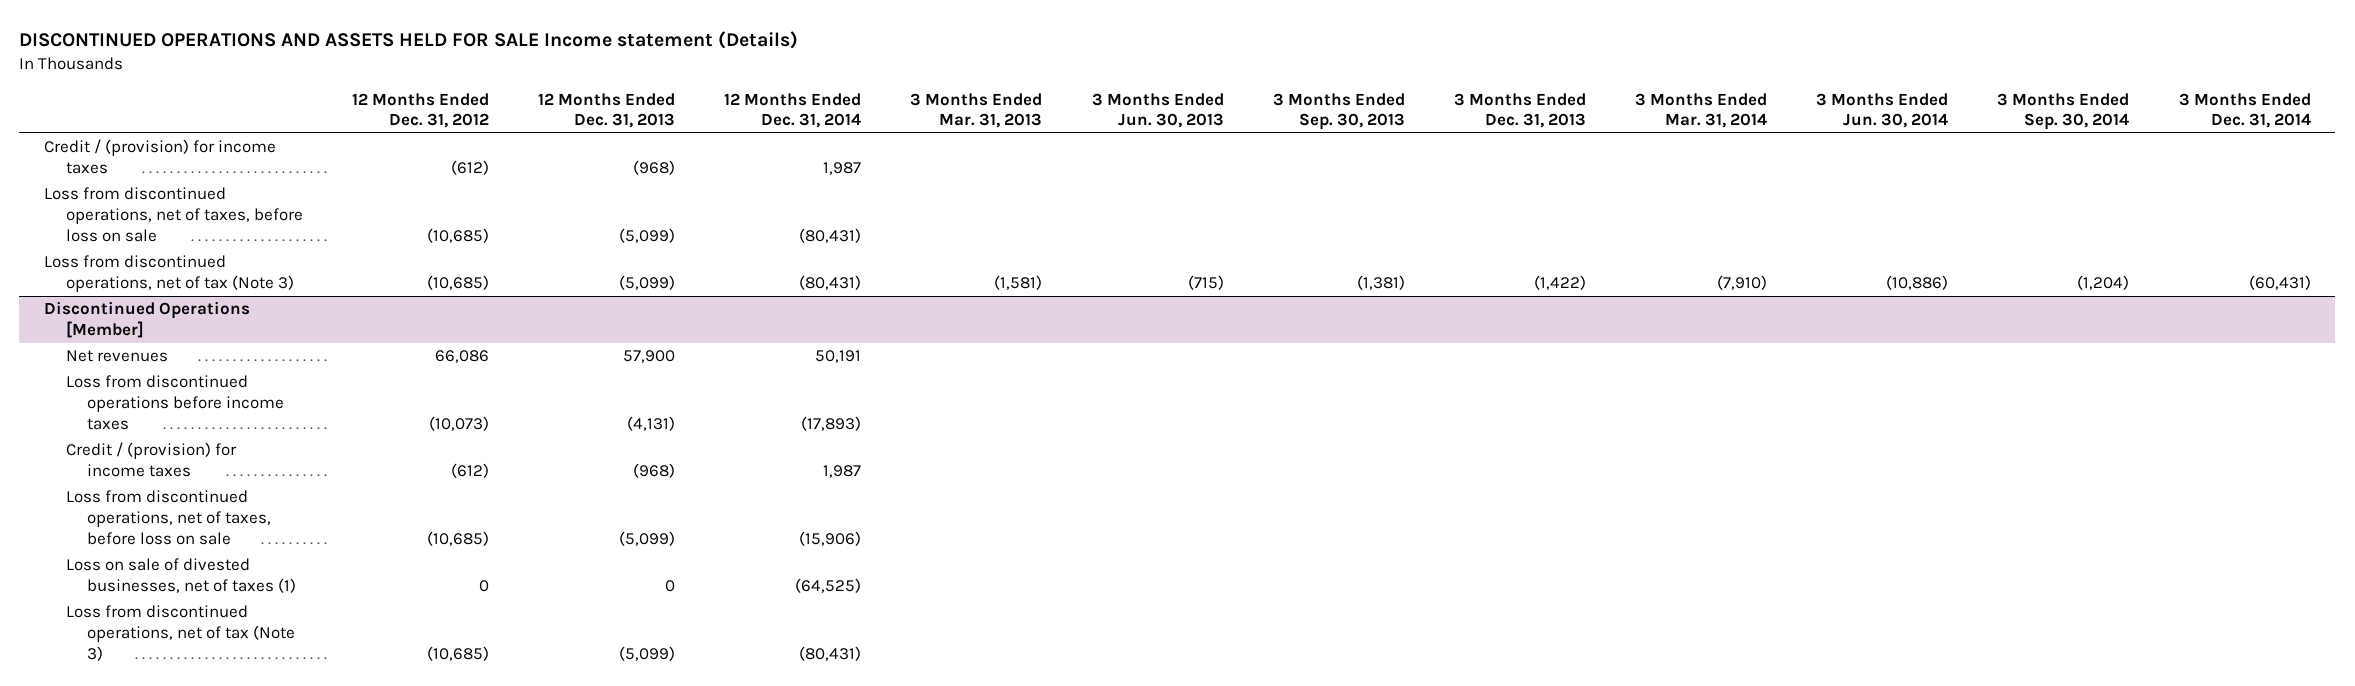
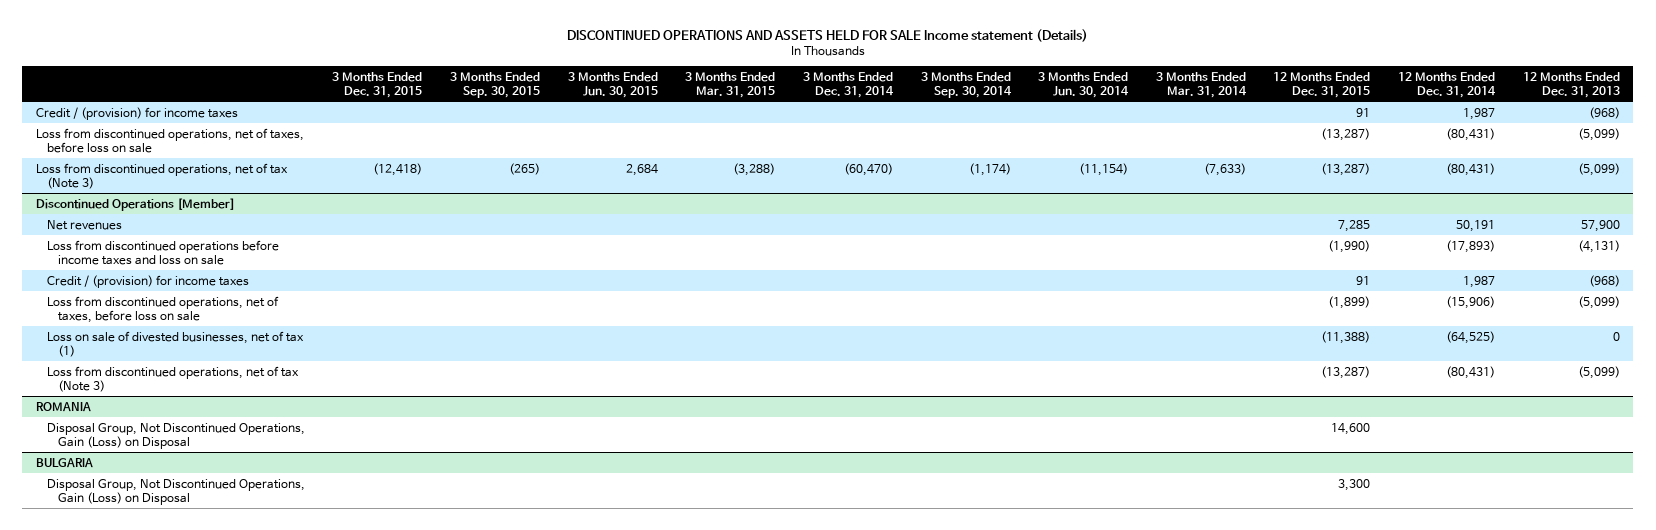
- | 12 Months Ended Dec. 31, 2012 | 12 Months Ended Dec. 31, 2013 | 12 Months Ended Dec. 31, 2014 | 3 Months Ended Mar. 31, 2013 | 3 Months Ended Jun. 30, 2013 | 3 Months Ended Sep. 30, 2013 | 3 Months Ended Dec. 31, 2013 | 3 Months Ended Mar. 31, 2014 | 3 Months Ended Jun. 30, 2014 | 3 Months Ended Sep. 30, 2014 | 3 Months Ended Dec. 31, 2014
+ | 3 Months Ended Dec. 31, 2015 | 3 Months Ended Sep. 30, 2015 | 3 Months Ended Jun. 30, 2015 | 3 Months Ended Mar. 31, 2015 | 3 Months Ended Dec. 31, 2014 | 3 Months Ended Sep. 30, 2014 | 3 Months Ended Jun. 30, 2014 | 3 Months Ended Mar. 31, 2014 | 12 Months Ended Dec. 31, 2015 | 12 Months Ended Dec. 31, 2014 | 12 Months Ended Dec. 31, 2013
- Loss from discontinued operations, net of tax (Note 3) | (10,685) | (5,099) | (80,431) | (1,581) | (715) | (1,381) | (1,422) | (7,910) | (10,886) | (1,204) | (60,431)
+ Loss from discontinued operations, net of tax (Note 3) | (12,418) | (265) | 2,684 | (3,288) | (60,470) | (1,174) | (11,154) | (7,633) | (13,287) | (80,431) | (5,099)
@ Discontinued Operations [Member]
- Loss from discontinued operations before income taxes | (10,073) | (4,131) | (17,893) | | | | | | | |
+ Loss from discontinued operations before income taxes and loss on sale | | | | | | | | | (1,990) | (17,893) | (4,131)
- Loss on sale of divested businesses, net of taxes (1) | 0 | 0 | (64,525) | | | | | | | |
+ Loss on sale of divested businesses, net of tax (1) | | | | | | | | | (11,388) | (64,525) | 0
+ ROMANIA
+ Disposal Group, Not Discontinued Operations, Gain (Loss) on Disposal | | | | | | | | | 14,600 | |
+ BULGARIA
+ Disposal Group, Not Discontinued Operations, Gain (Loss) on Disposal | | | | | | | | | 3,300 | |

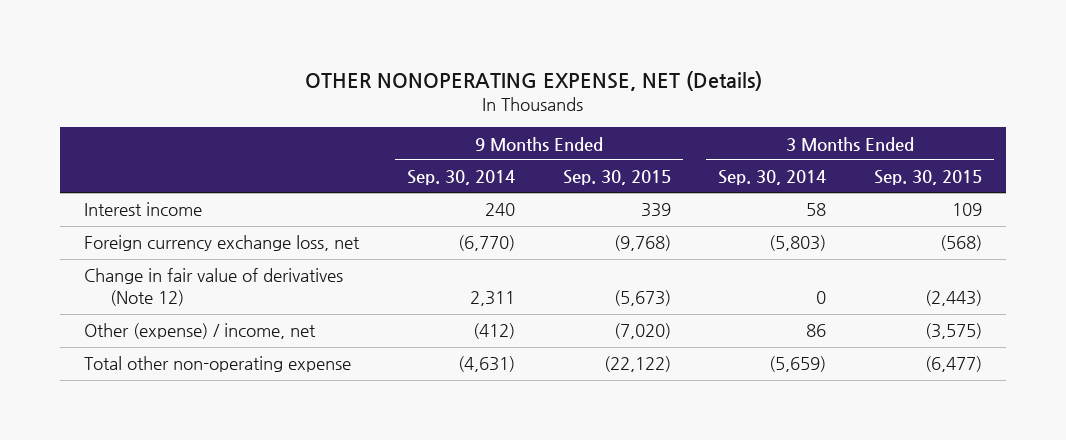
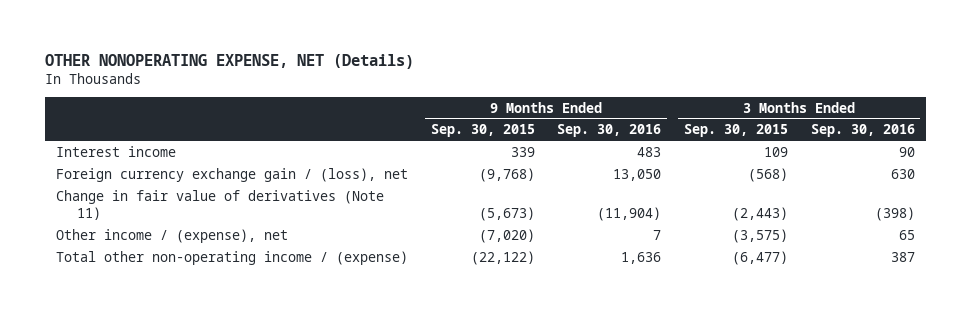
- | 9 Months Ended Sep. 30, 2014 | 9 Months Ended Sep. 30, 2015 | 3 Months Ended Sep. 30, 2014 | 3 Months Ended Sep. 30, 2015
+ | 9 Months Ended Sep. 30, 2015 | 9 Months Ended Sep. 30, 2016 | 3 Months Ended Sep. 30, 2015 | 3 Months Ended Sep. 30, 2016
- Foreign currency exchange loss, net | (6,770) | (9,768) | (5,803) | (568)
- Change in fair value of derivatives (Note 12) | 2,311 | (5,673) | 0 | (2,443)
- Other (expense) / income, net | (412) | (7,020) | 86 | (3,575)
- Total other non-operating expense | (4,631) | (22,122) | (5,659) | (6,477)
+ Foreign currency exchange gain / (loss), net | (9,768) | 13,050 | (568) | 630
+ Change in fair value of derivatives (Note 11) | (5,673) | (11,904) | (2,443) | (398)
+ Other income / (expense), net | (7,020) | 7 | (3,575) | 65
+ Total other non-operating income / (expense) | (22,122) | 1,636 | (6,477) | 387

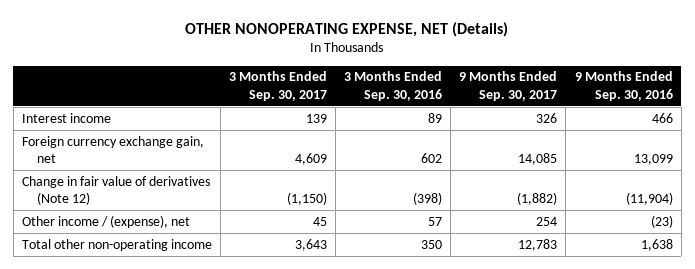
- | 9 Months Ended Sep. 30, 2015 | 9 Months Ended Sep. 30, 2016 | 3 Months Ended Sep. 30, 2015 | 3 Months Ended Sep. 30, 2016
+ | 3 Months Ended Sep. 30, 2017 | 3 Months Ended Sep. 30, 2016 | 9 Months Ended Sep. 30, 2017 | 9 Months Ended Sep. 30, 2016
- Interest income | 339 | 483 | 109 | 90
- Foreign currency exchange gain / (loss), net | (9,768) | 13,050 | (568) | 630
- Change in fair value of derivatives (Note 11) | (5,673) | (11,904) | (2,443) | (398)
- Other income / (expense), net | (7,020) | 7 | (3,575) | 65
- Total other non-operating income / (expense) | (22,122) | 1,636 | (6,477) | 387
+ Interest income | 139 | 89 | 326 | 466
+ Foreign currency exchange gain, net | 4,609 | 602 | 14,085 | 13,099
+ Change in fair value of derivatives (Note 12) | (1,150) | (398) | (1,882) | (11,904)
+ Other income / (expense), net | 45 | 57 | 254 | (23)
+ Total other non-operating income | 3,643 | 350 | 12,783 | 1,638

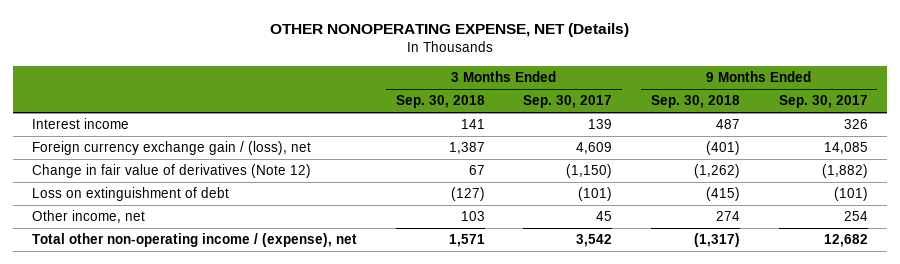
- | 3 Months Ended Sep. 30, 2017 | 3 Months Ended Sep. 30, 2016 | 9 Months Ended Sep. 30, 2017 | 9 Months Ended Sep. 30, 2016
+ | 3 Months Ended Sep. 30, 2018 | 3 Months Ended Sep. 30, 2017 | 9 Months Ended Sep. 30, 2018 | 9 Months Ended Sep. 30, 2017
- Foreign currency exchange gain, net | 4,609 | 602 | 14,085 | 13,099
+ Foreign currency exchange gain / (loss), net | 1,387 | 4,609 | (401) | 14,085
- Other income / (expense), net | 45 | 57 | 254 | (23)
- Total other non-operating income | 3,643 | 350 | 12,783 | 1,638
+ Loss on extinguishment of debt | (127) | (101) | (415) | (101)
+ Other income, net | 103 | 45 | 274 | 254
+ Total other non-operating income / (expense), net | 1,571 | 3,542 | (1,317) | 12,682

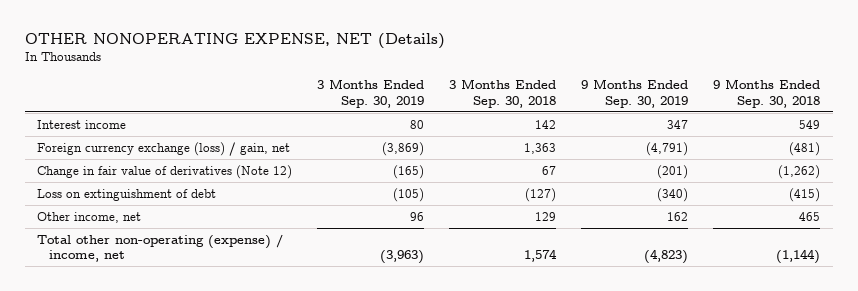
- | 3 Months Ended Sep. 30, 2018 | 3 Months Ended Sep. 30, 2017 | 9 Months Ended Sep. 30, 2018 | 9 Months Ended Sep. 30, 2017
+ | 3 Months Ended Sep. 30, 2019 | 3 Months Ended Sep. 30, 2018 | 9 Months Ended Sep. 30, 2019 | 9 Months Ended Sep. 30, 2018
- Interest income | 141 | 139 | 487 | 326
- Foreign currency exchange gain / (loss), net | 1,387 | 4,609 | (401) | 14,085
+ Interest income | 80 | 142 | 347 | 549
+ Foreign currency exchange (loss) / gain, net | (3,869) | 1,363 | (4,791) | (481)
- Other income, net | 103 | 45 | 274 | 254
- Total other non-operating income / (expense), net | 1,571 | 3,542 | (1,317) | 12,682
+ Other income, net | 96 | 129 | 162 | 465
+ Total other non-operating (expense) / income, net | (3,963) | 1,574 | (4,823) | (1,144)

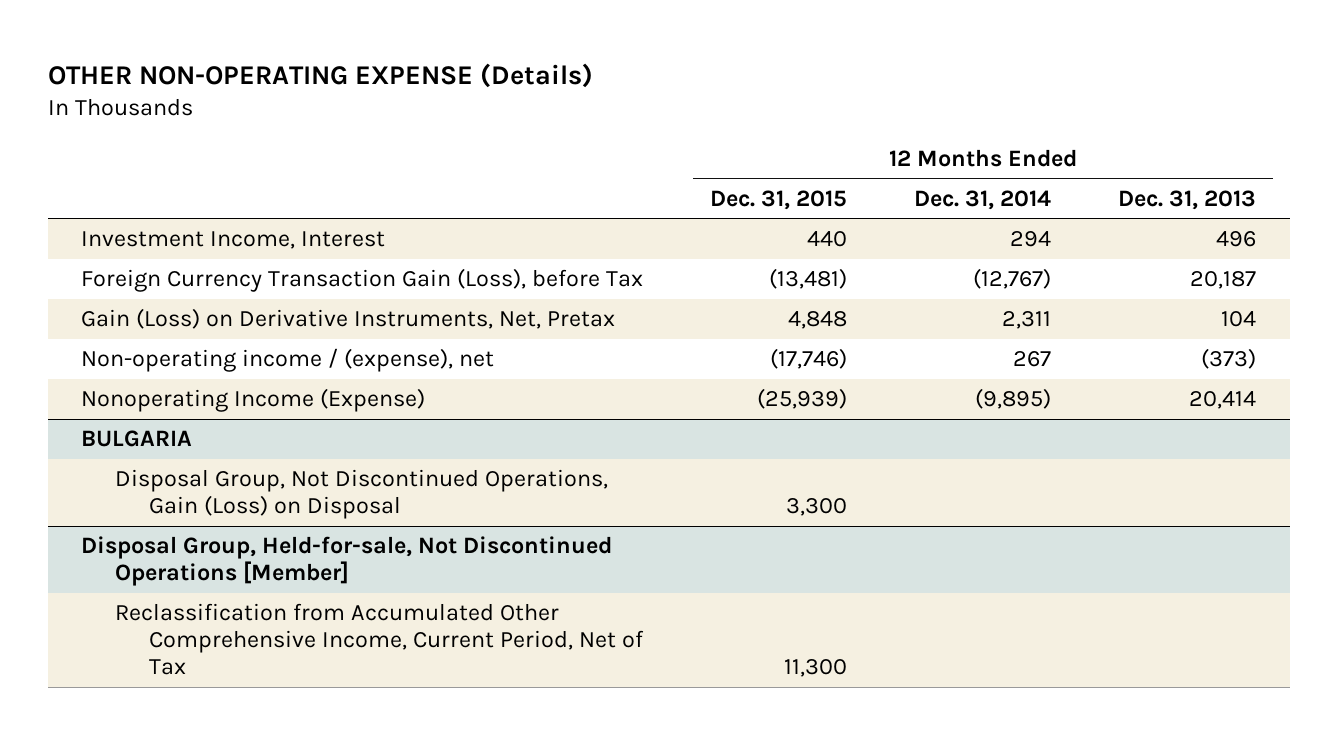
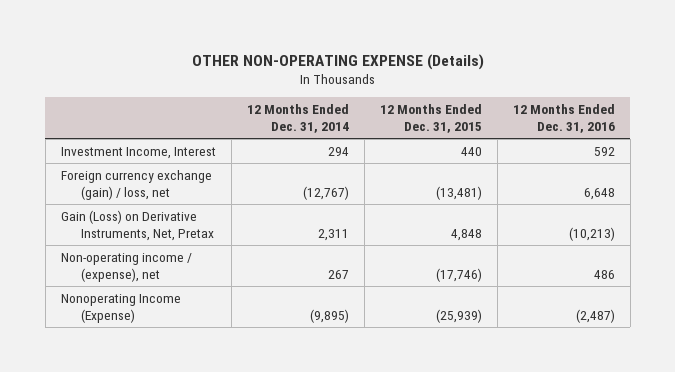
- | 12 Months Ended Dec. 31, 2015 | 12 Months Ended Dec. 31, 2014 | 12 Months Ended Dec. 31, 2013
+ | 12 Months Ended Dec. 31, 2014 | 12 Months Ended Dec. 31, 2015 | 12 Months Ended Dec. 31, 2016
- Foreign Currency Transaction Gain (Loss), before Tax | (13,481) | (12,767) | 20,187
+ Foreign currency exchange (gain) / loss, net | (12,767) | (13,481) | 6,648
- BULGARIA
- Disposal Group, Not Discontinued Operations, Gain (Loss) on Disposal | 3,300 | |
- Disposal Group, Held-for-sale, Not Discontinued Operations [Member]
- Reclassification from Accumulated Other Comprehensive Income, Current Period, Net of Tax | 11,300 | |

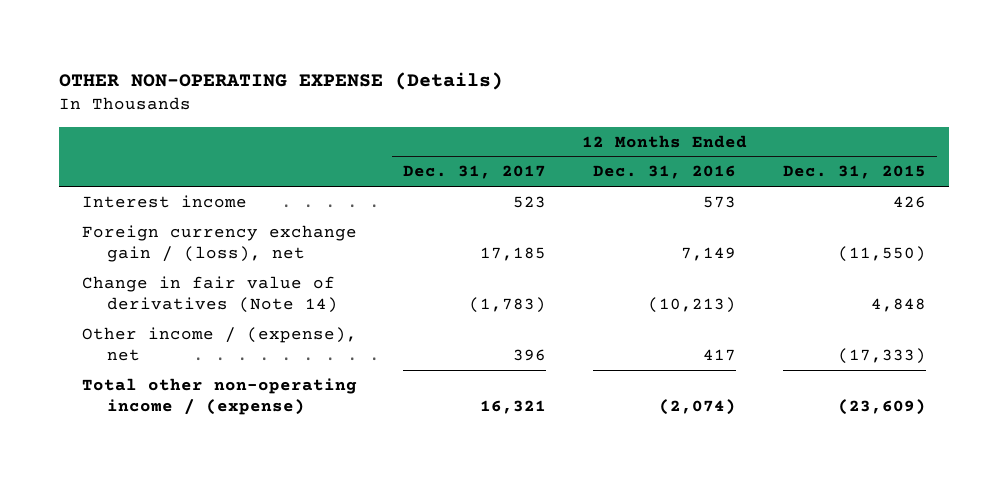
- | 12 Months Ended Dec. 31, 2014 | 12 Months Ended Dec. 31, 2015 | 12 Months Ended Dec. 31, 2016
+ | 12 Months Ended Dec. 31, 2017 | 12 Months Ended Dec. 31, 2016 | 12 Months Ended Dec. 31, 2015
- Investment Income, Interest | 294 | 440 | 592
- Foreign currency exchange (gain) / loss, net | (12,767) | (13,481) | 6,648
- Gain (Loss) on Derivative Instruments, Net, Pretax | 2,311 | 4,848 | (10,213)
- Non-operating income / (expense), net | 267 | (17,746) | 486
- Nonoperating Income (Expense) | (9,895) | (25,939) | (2,487)
+ Interest income | 523 | 573 | 426
+ Foreign currency exchange gain / (loss), net | 17,185 | 7,149 | (11,550)
+ Change in fair value of derivatives (Note 14) | (1,783) | (10,213) | 4,848
+ Other income / (expense), net | 396 | 417 | (17,333)
+ Total other non-operating income / (expense) | 16,321 | (2,074) | (23,609)

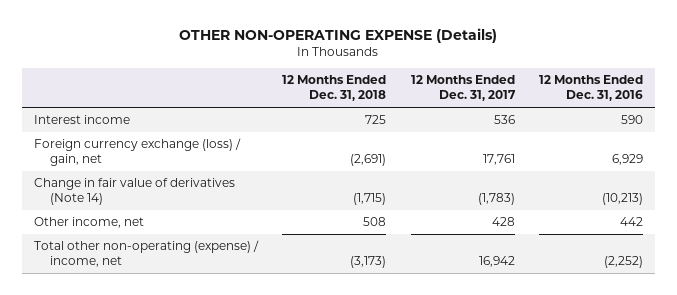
- | 12 Months Ended Dec. 31, 2017 | 12 Months Ended Dec. 31, 2016 | 12 Months Ended Dec. 31, 2015
+ | 12 Months Ended Dec. 31, 2018 | 12 Months Ended Dec. 31, 2017 | 12 Months Ended Dec. 31, 2016
- Interest income | 523 | 573 | 426
- Foreign currency exchange gain / (loss), net | 17,185 | 7,149 | (11,550)
+ Interest income | 725 | 536 | 590
+ Foreign currency exchange (loss) / gain, net | (2,691) | 17,761 | 6,929
- Other income / (expense), net | 396 | 417 | (17,333)
- Total other non-operating income / (expense) | 16,321 | (2,074) | (23,609)
+ Other income, net | 508 | 428 | 442
+ Total other non-operating (expense) / income, net | (3,173) | 16,942 | (2,252)

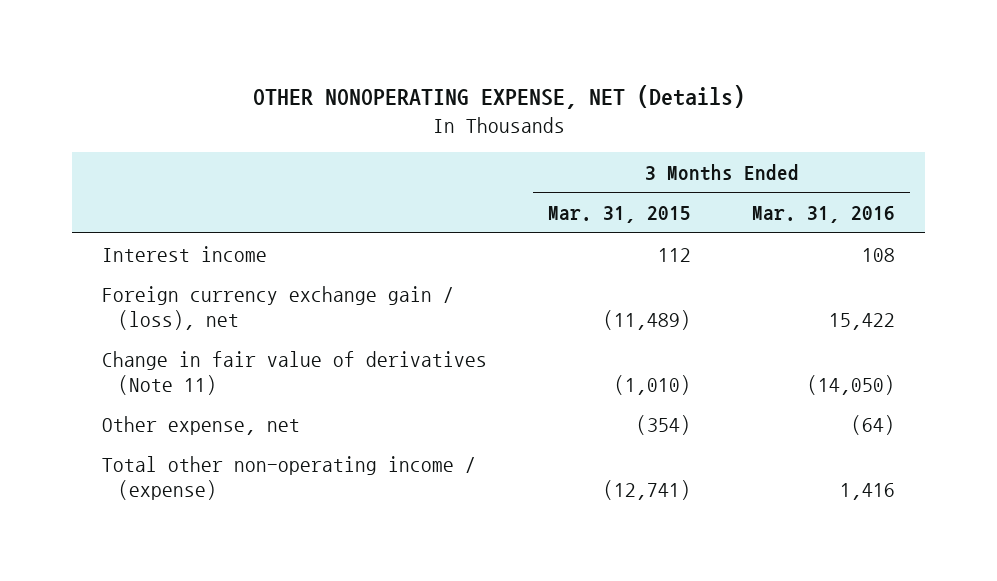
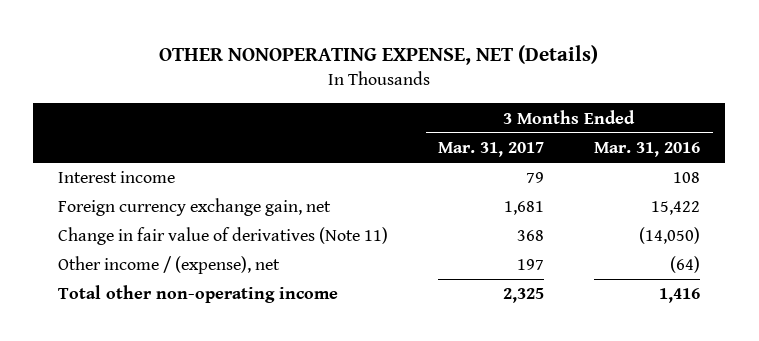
- | 3 Months Ended Mar. 31, 2015 | 3 Months Ended Mar. 31, 2016
+ | 3 Months Ended Mar. 31, 2017 | 3 Months Ended Mar. 31, 2016
- Foreign currency exchange gain / (loss), net | (11,489) | 15,422
+ Foreign currency exchange gain, net | 1,681 | 15,422
- Other expense, net | (354) | (64)
- Total other non-operating income / (expense) | (12,741) | 1,416
+ Other income / (expense), net | 197 | (64)
+ Total other non-operating income | 2,325 | 1,416

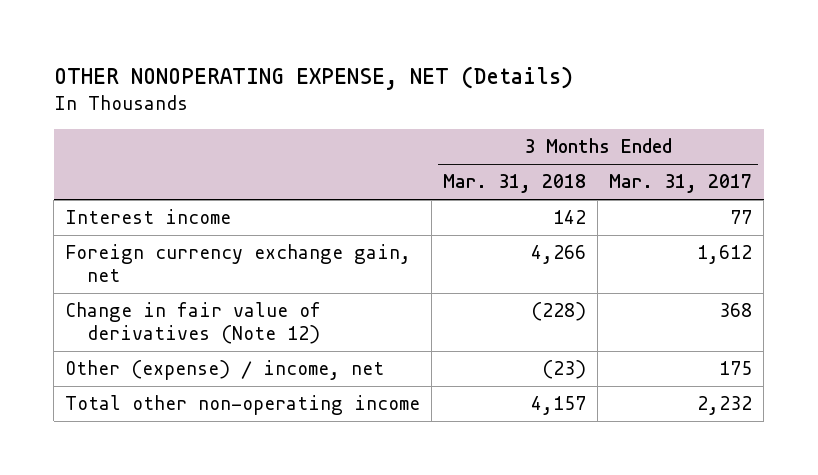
- | 3 Months Ended Mar. 31, 2017 | 3 Months Ended Mar. 31, 2016
+ | 3 Months Ended Mar. 31, 2018 | 3 Months Ended Mar. 31, 2017
- Interest income | 79 | 108
- Foreign currency exchange gain, net | 1,681 | 15,422
- Change in fair value of derivatives (Note 11) | 368 | (14,050)
- Other income / (expense), net | 197 | (64)
- Total other non-operating income | 2,325 | 1,416
+ Interest income | 142 | 77
+ Foreign currency exchange gain, net | 4,266 | 1,612
+ Change in fair value of derivatives (Note 12) | (228) | 368
+ Other (expense) / income, net | (23) | 175
+ Total other non-operating income | 4,157 | 2,232

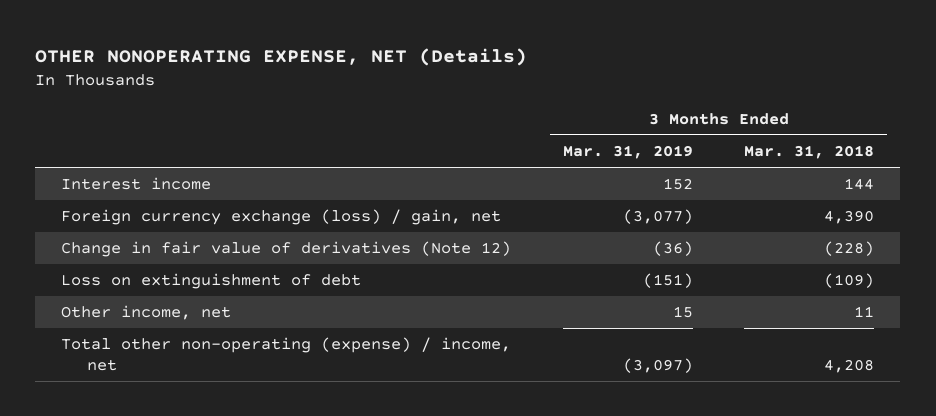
- | 3 Months Ended Mar. 31, 2018 | 3 Months Ended Mar. 31, 2017
+ | 3 Months Ended Mar. 31, 2019 | 3 Months Ended Mar. 31, 2018
- Interest income | 142 | 77
- Foreign currency exchange gain, net | 4,266 | 1,612
+ Interest income | 152 | 144
+ Foreign currency exchange (loss) / gain, net | (3,077) | 4,390
- Other (expense) / income, net | (23) | 175
- Total other non-operating income | 4,157 | 2,232
+ Loss on extinguishment of debt | (151) | (109)
+ Other income, net | 15 | 11
+ Total other non-operating (expense) / income, net | (3,097) | 4,208

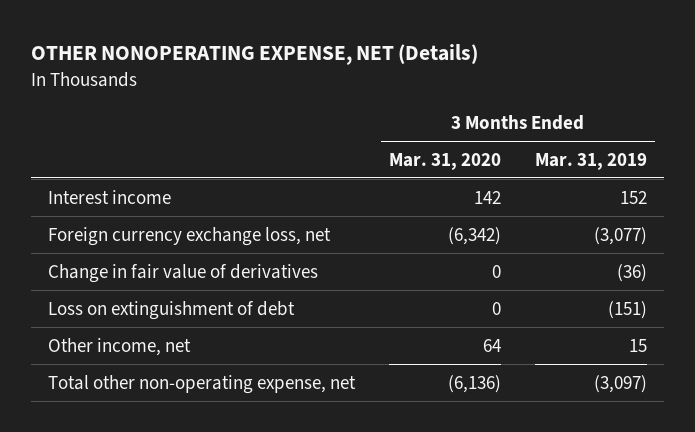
- | 3 Months Ended Mar. 31, 2019 | 3 Months Ended Mar. 31, 2018
+ | 3 Months Ended Mar. 31, 2020 | 3 Months Ended Mar. 31, 2019
- Foreign currency exchange (loss) / gain, net | (3,077) | 4,390
- Change in fair value of derivatives (Note 12) | (36) | (228)
+ Foreign currency exchange loss, net | (6,342) | (3,077)
+ Change in fair value of derivatives | 0 | (36)
- Total other non-operating (expense) / income, net | (3,097) | 4,208
+ Total other non-operating expense, net | (6,136) | (3,097)

